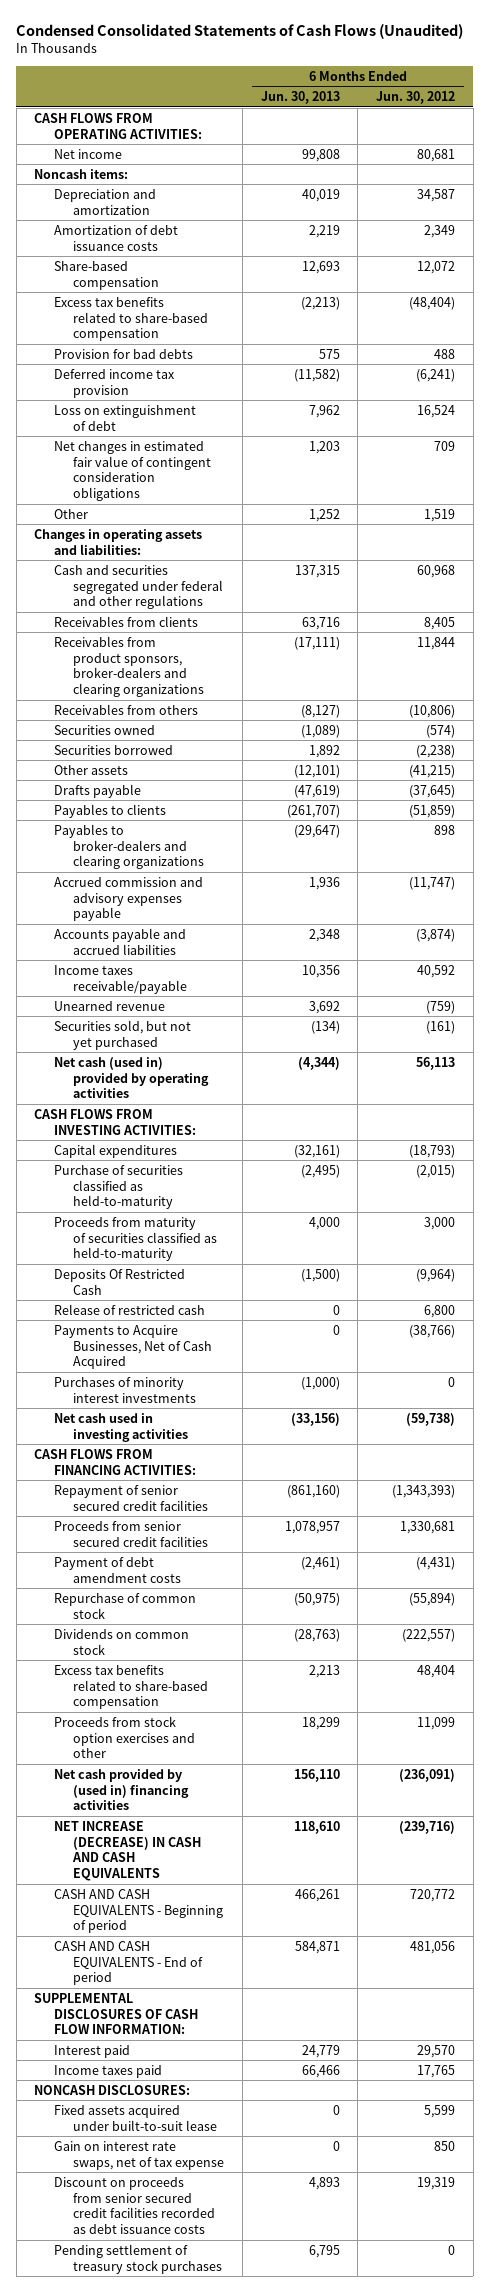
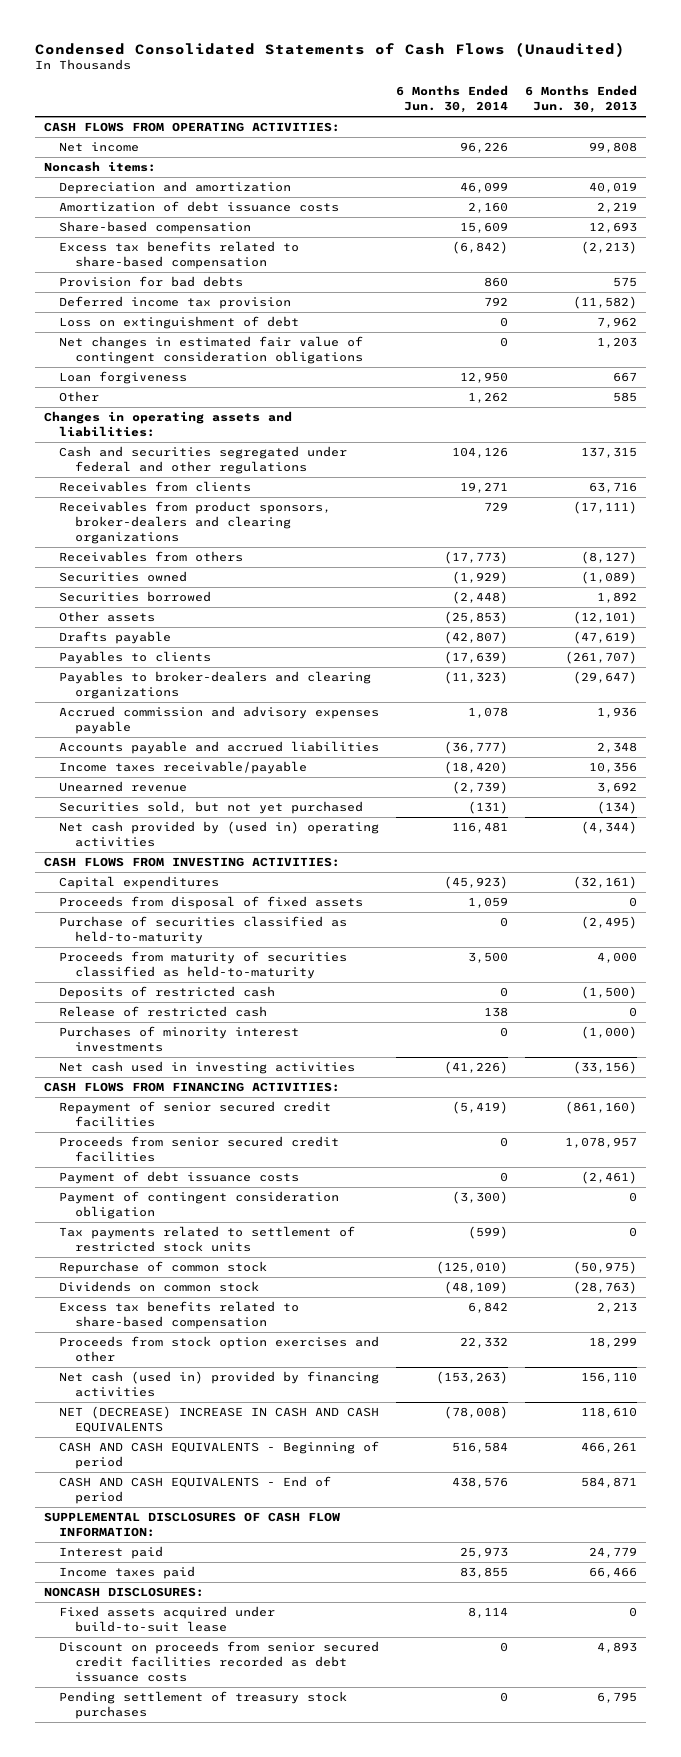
- | 6 Months Ended Jun. 30, 2013 | 6 Months Ended Jun. 30, 2012
+ | 6 Months Ended Jun. 30, 2014 | 6 Months Ended Jun. 30, 2013
- Other | 1,252 | 1,519
+ Loan forgiveness | 12,950 | 667
+ Other | 1,262 | 585
- Net cash (used in) provided by operating activities | (4,344) | 56,113
+ Net cash provided by (used in) operating activities | 116,481 | (4,344)
+ Proceeds from disposal of fixed assets | 1,059 | 0
- Deposits Of Restricted Cash | (1,500) | (9,964)
+ Deposits of restricted cash | 0 | (1,500)
- Payments to Acquire Businesses, Net of Cash Acquired | 0 | (38,766)
- Payment of debt amendment costs | (2,461) | (4,431)
+ Payment of debt issuance costs | 0 | (2,461)
+ Payment of contingent consideration obligation | (3,300) | 0
+ Tax payments related to settlement of restricted stock units | (599) | 0
- Net cash provided by (used in) financing activities | 156,110 | (236,091)
- NET INCREASE (DECREASE) IN CASH AND CASH EQUIVALENTS | 118,610 | (239,716)
+ Net cash (used in) provided by financing activities | (153,263) | 156,110
+ NET (DECREASE) INCREASE IN CASH AND CASH EQUIVALENTS | (78,008) | 118,610
- Fixed assets acquired under built-to-suit lease | 0 | 5,599
- Gain on interest rate swaps, net of tax expense | 0 | 850
+ Fixed assets acquired under build-to-suit lease | 8,114 | 0

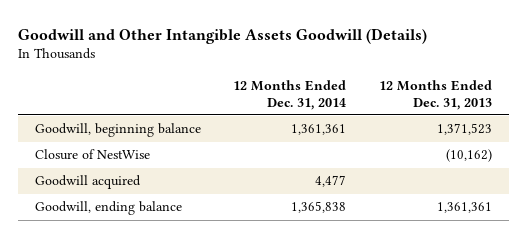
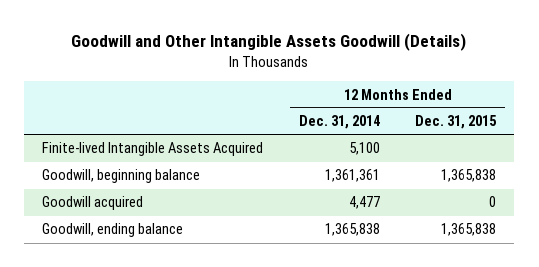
- | 12 Months Ended Dec. 31, 2014 | 12 Months Ended Dec. 31, 2013
+ | 12 Months Ended Dec. 31, 2014 | 12 Months Ended Dec. 31, 2015
+ Finite-lived Intangible Assets Acquired | 5,100 |
- Closure of NestWise | | (10,162)

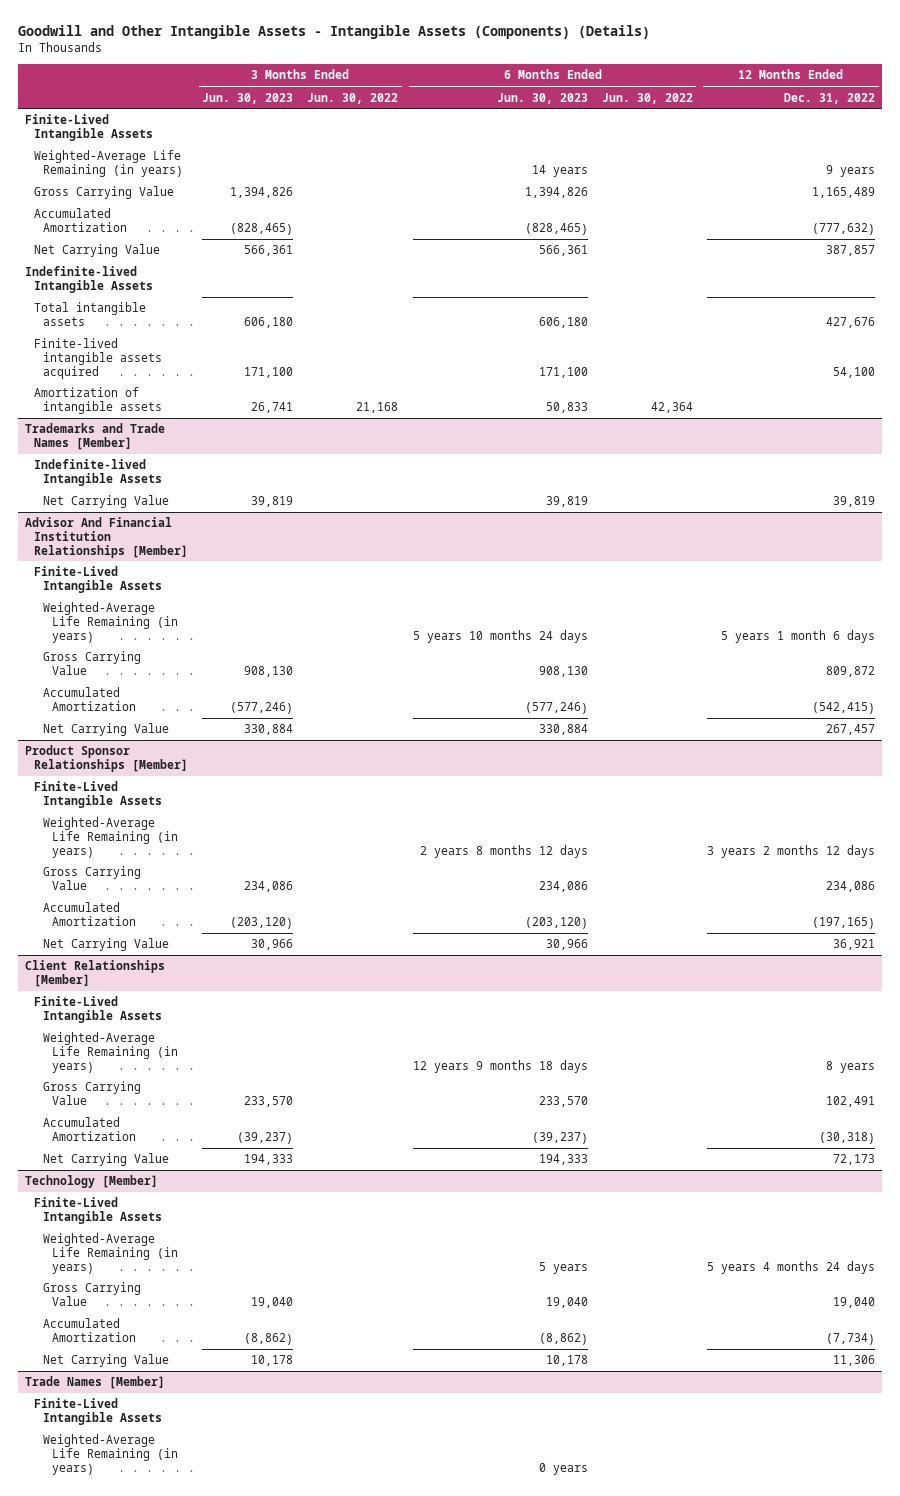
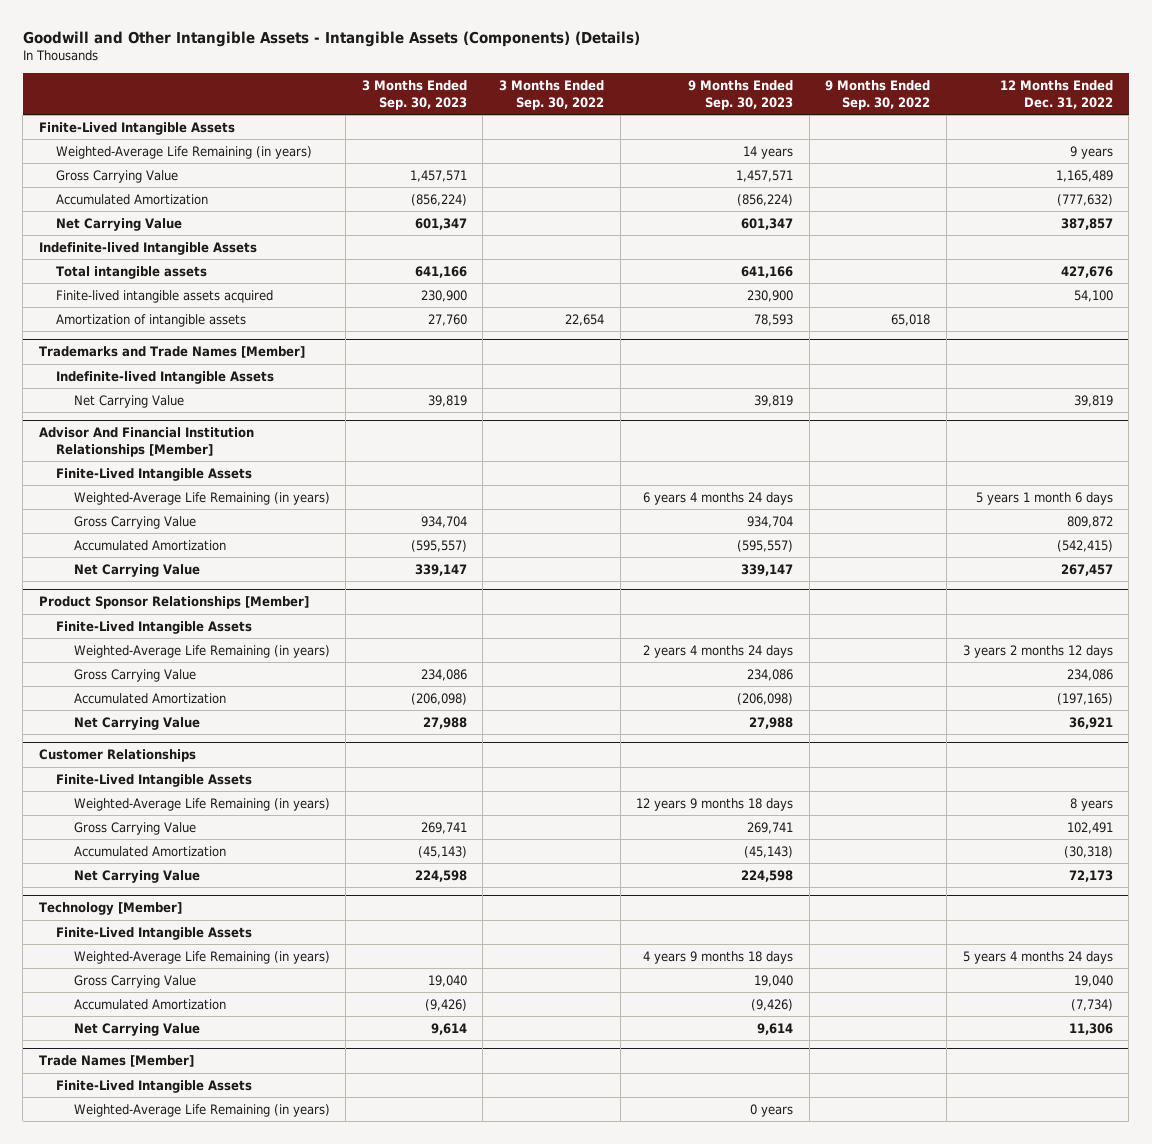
- | 3 Months Ended Jun. 30, 2023 | 3 Months Ended Jun. 30, 2022 | 6 Months Ended Jun. 30, 2023 | 6 Months Ended Jun. 30, 2022 | 12 Months Ended Dec. 31, 2022
+ | 3 Months Ended Sep. 30, 2023 | 3 Months Ended Sep. 30, 2022 | 9 Months Ended Sep. 30, 2023 | 9 Months Ended Sep. 30, 2022 | 12 Months Ended Dec. 31, 2022
- Client Relationships [Member]
+ Customer Relationships

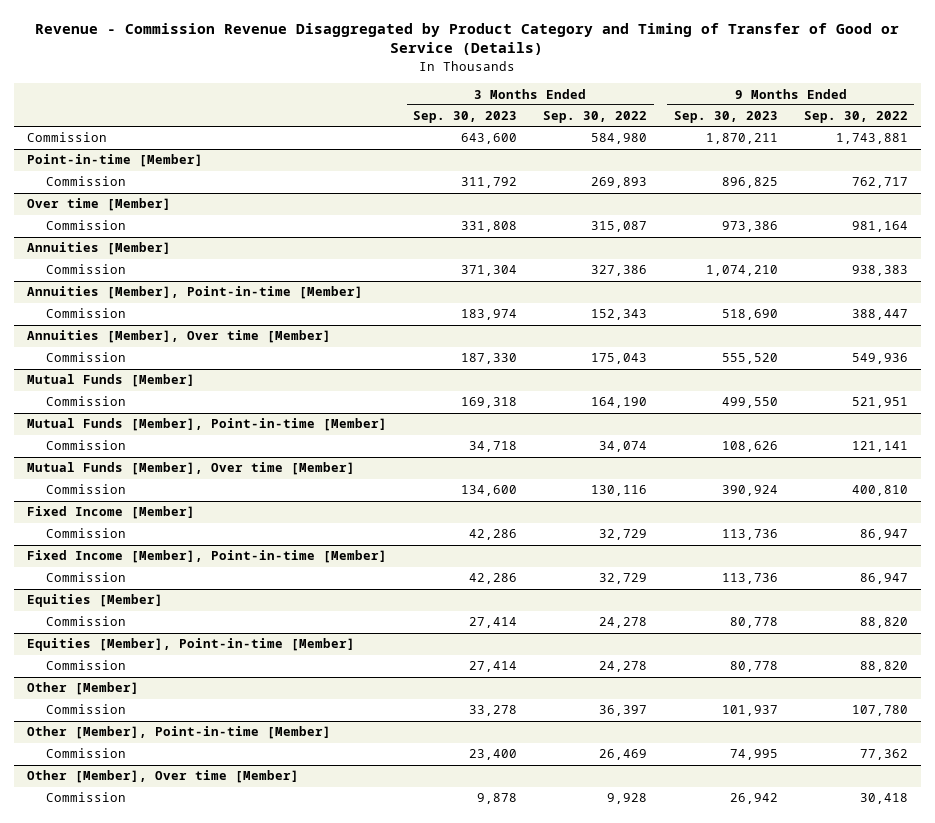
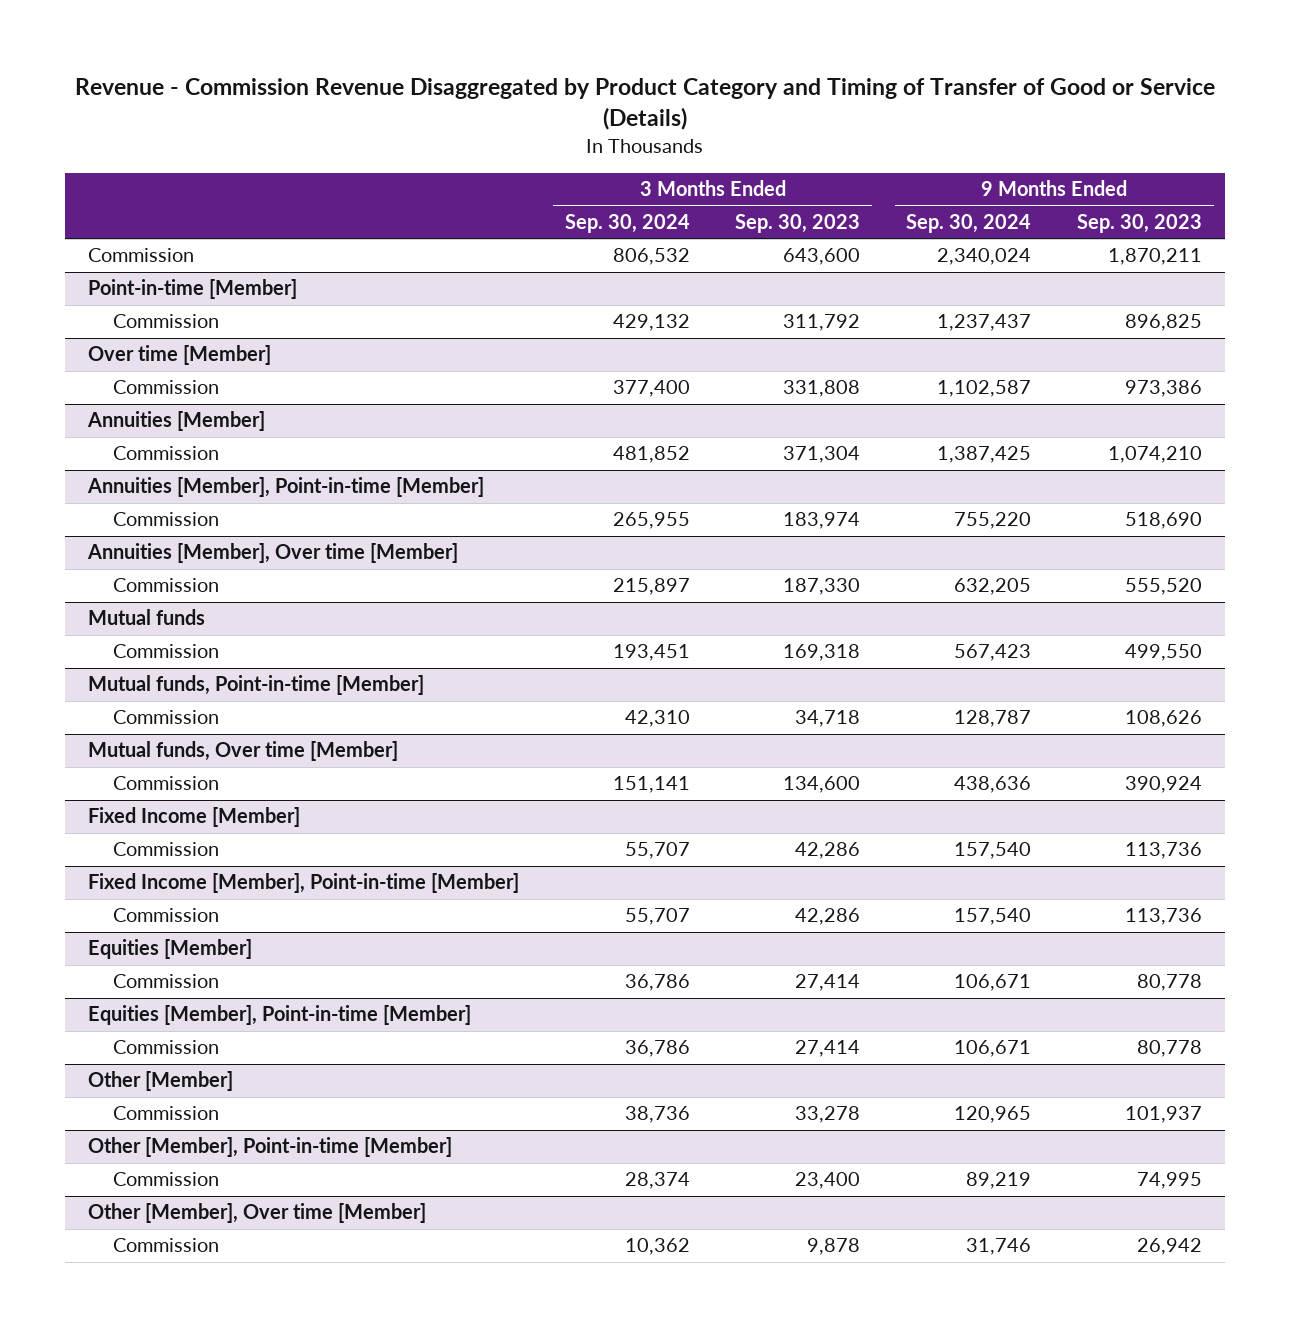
- | 3 Months Ended Sep. 30, 2023 | 3 Months Ended Sep. 30, 2022 | 9 Months Ended Sep. 30, 2023 | 9 Months Ended Sep. 30, 2022
+ | 3 Months Ended Sep. 30, 2024 | 3 Months Ended Sep. 30, 2023 | 9 Months Ended Sep. 30, 2024 | 9 Months Ended Sep. 30, 2023
- Mutual Funds [Member]
+ Mutual funds
- Mutual Funds [Member], Point-in-time [Member]
+ Mutual funds, Point-in-time [Member]
- Mutual Funds [Member], Over time [Member]
+ Mutual funds, Over time [Member]

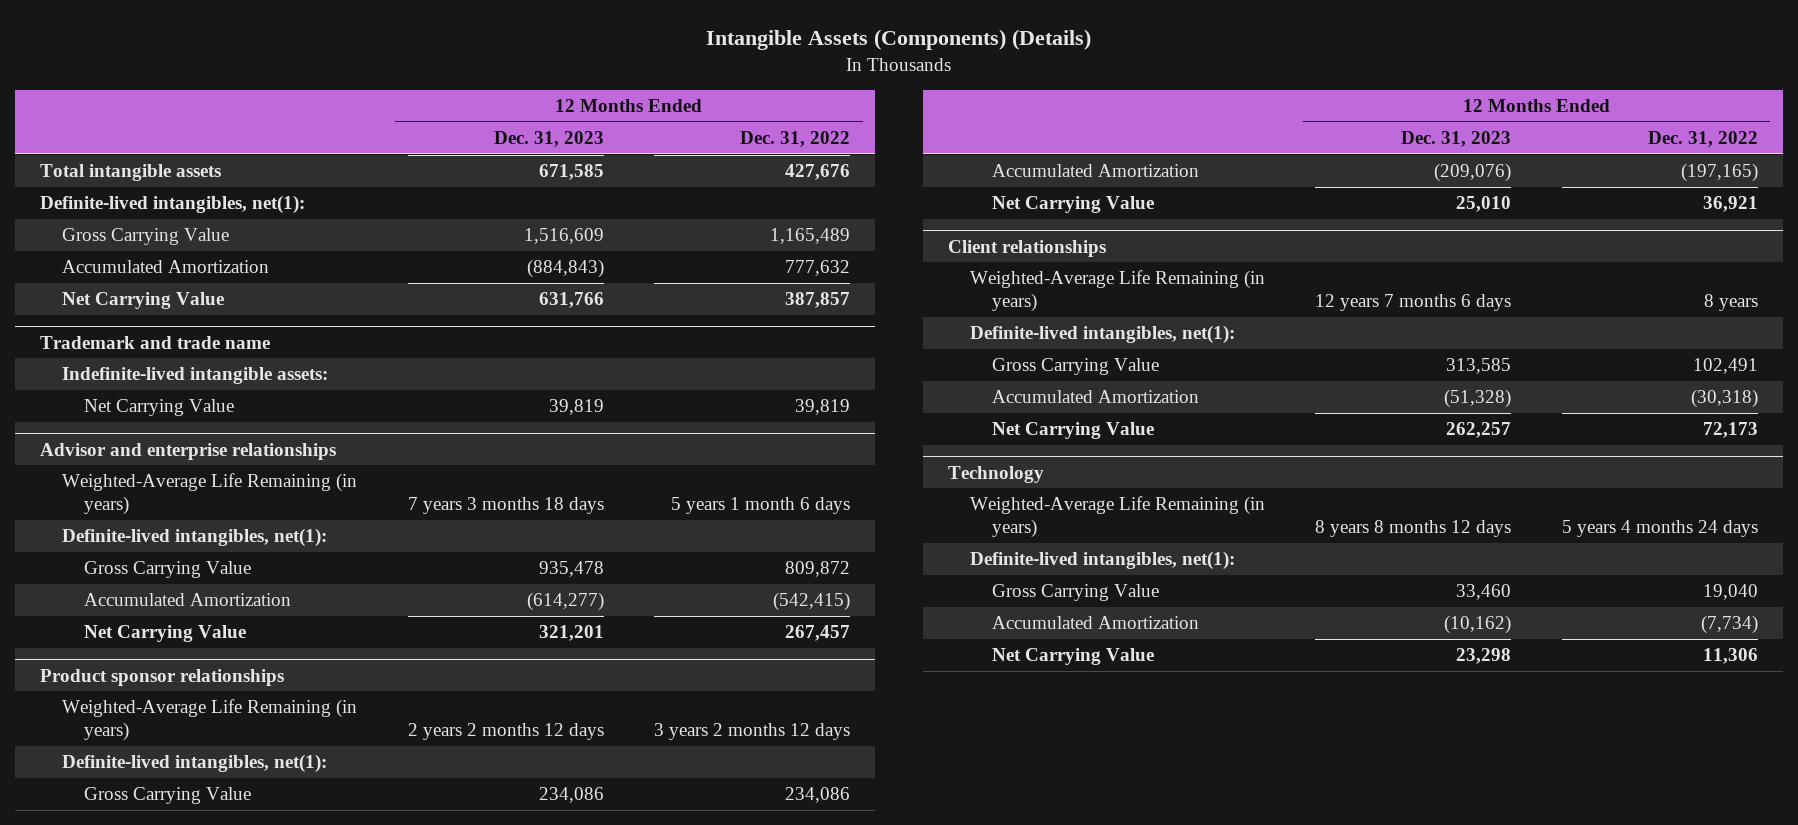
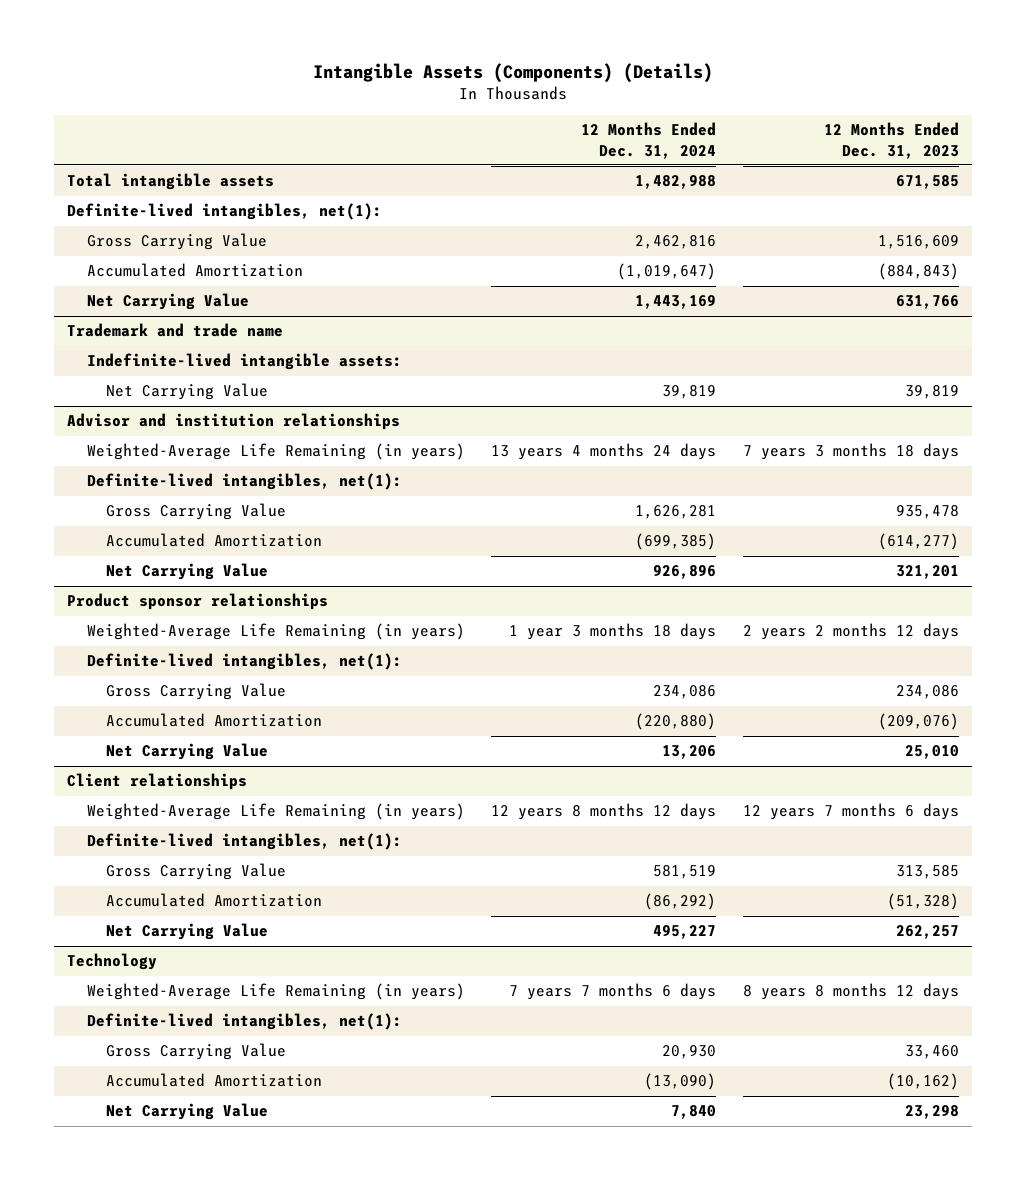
- | 12 Months Ended Dec. 31, 2023 | 12 Months Ended Dec. 31, 2022
+ | 12 Months Ended Dec. 31, 2024 | 12 Months Ended Dec. 31, 2023
- Advisor and enterprise relationships
+ Advisor and institution relationships

